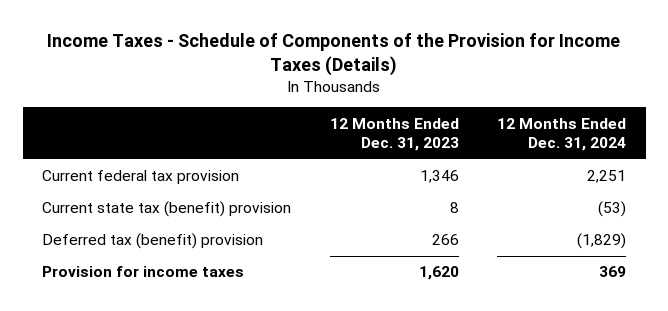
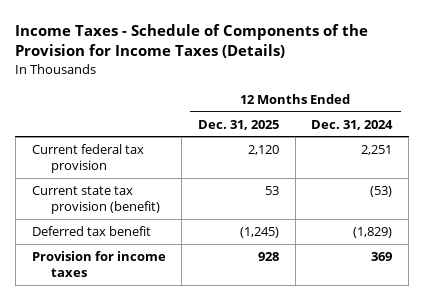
- | 12 Months Ended Dec. 31, 2023 | 12 Months Ended Dec. 31, 2024
+ | 12 Months Ended Dec. 31, 2025 | 12 Months Ended Dec. 31, 2024
- Current state tax (benefit) provision | 8 | (53)
- Deferred tax (benefit) provision | 266 | (1,829)
+ Current state tax provision (benefit) | 53 | (53)
+ Deferred tax benefit | (1,245) | (1,829)

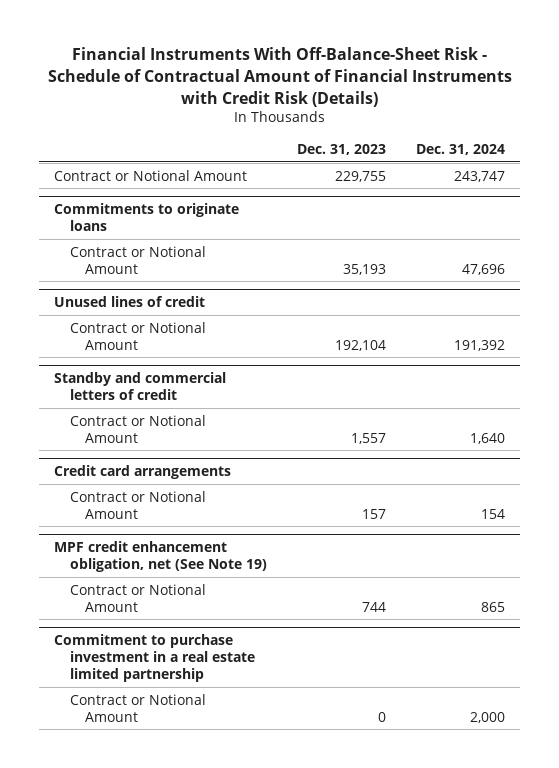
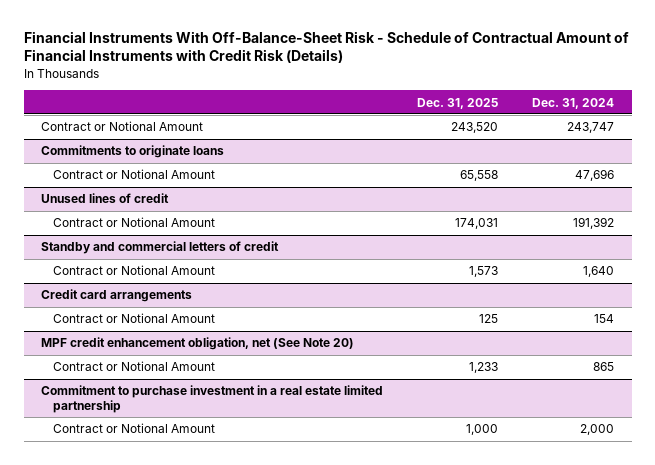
- | Dec. 31, 2023 | Dec. 31, 2024
+ | Dec. 31, 2025 | Dec. 31, 2024
- MPF credit enhancement obligation, net (See Note 19)
+ MPF credit enhancement obligation, net (See Note 20)

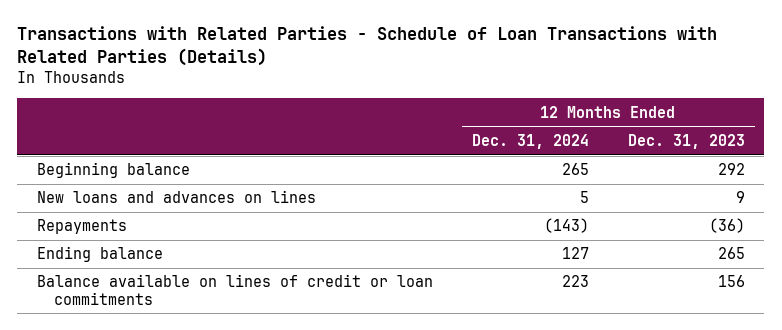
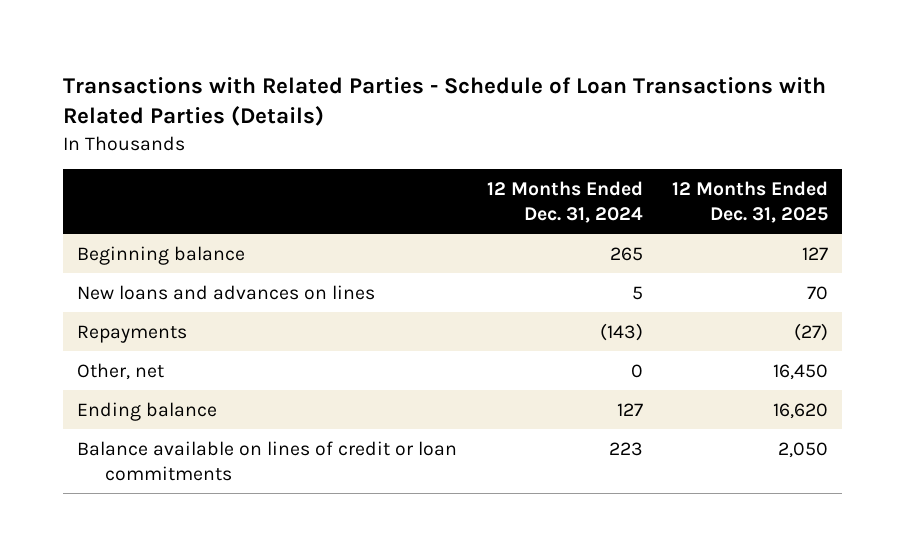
- | 12 Months Ended Dec. 31, 2024 | 12 Months Ended Dec. 31, 2023
+ | 12 Months Ended Dec. 31, 2024 | 12 Months Ended Dec. 31, 2025
+ Other, net | 0 | 16,450

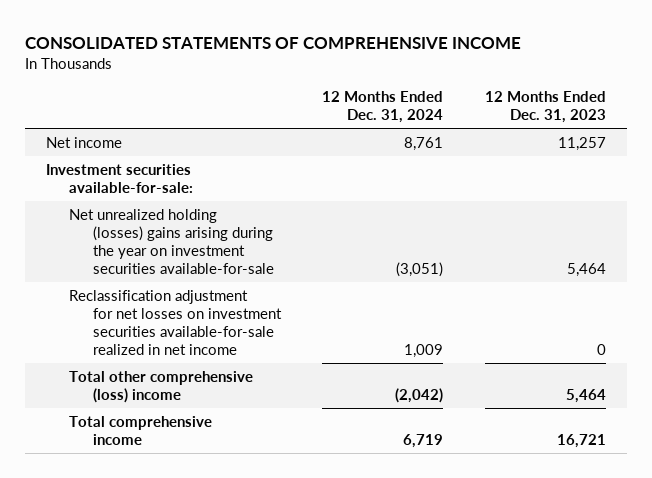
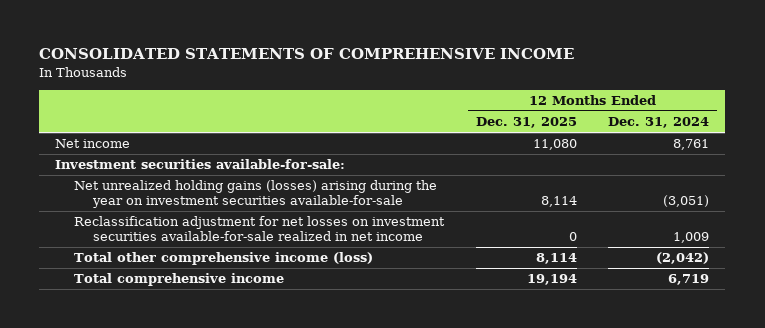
- | 12 Months Ended Dec. 31, 2024 | 12 Months Ended Dec. 31, 2023
+ | 12 Months Ended Dec. 31, 2025 | 12 Months Ended Dec. 31, 2024
- Net unrealized holding (losses) gains arising during the year on investment securities available-for-sale | (3,051) | 5,464
+ Net unrealized holding gains (losses) arising during the year on investment securities available-for-sale | 8,114 | (3,051)
- Total other comprehensive (loss) income | (2,042) | 5,464
+ Total other comprehensive income (loss) | 8,114 | (2,042)

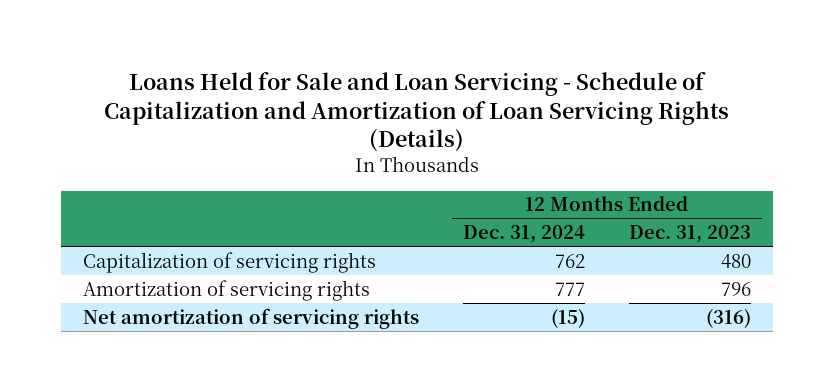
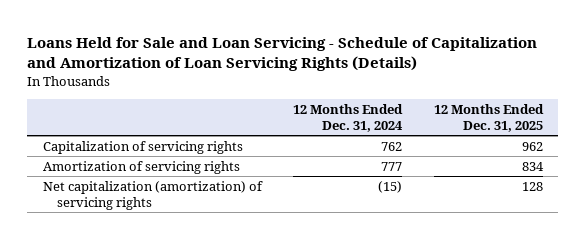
- | 12 Months Ended Dec. 31, 2024 | 12 Months Ended Dec. 31, 2023
+ | 12 Months Ended Dec. 31, 2024 | 12 Months Ended Dec. 31, 2025
- Net amortization of servicing rights | (15) | (316)
+ Net capitalization (amortization) of servicing rights | (15) | 128

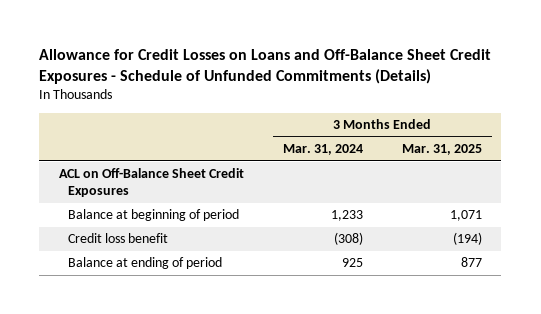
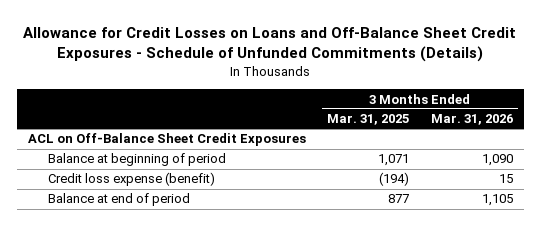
- | 3 Months Ended Mar. 31, 2024 | 3 Months Ended Mar. 31, 2025
+ | 3 Months Ended Mar. 31, 2025 | 3 Months Ended Mar. 31, 2026
- Credit loss benefit | (308) | (194)
- Balance at ending of period | 925 | 877
+ Credit loss expense (benefit) | (194) | 15
+ Balance at end of period | 877 | 1,105

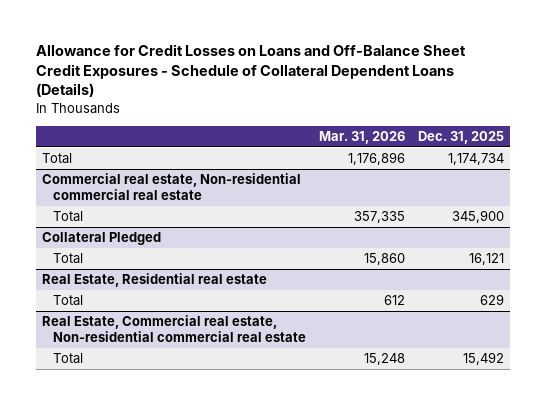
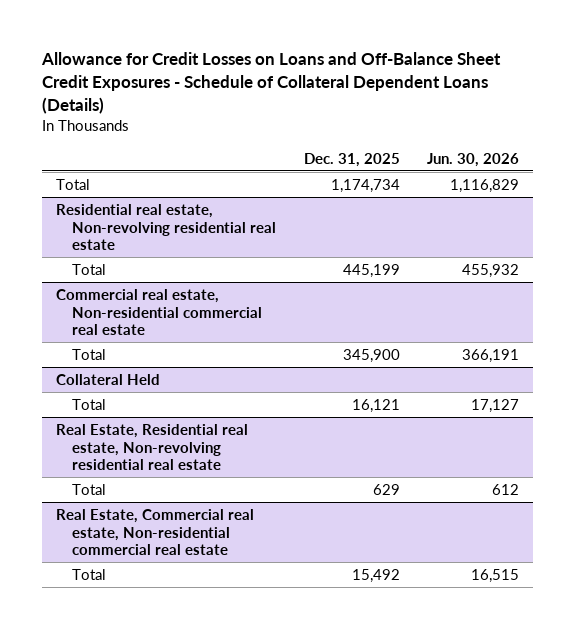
- | Mar. 31, 2026 | Dec. 31, 2025
+ | Dec. 31, 2025 | Jun. 30, 2026
+ Residential real estate, Non-revolving residential real estate
+ Total | 445,199 | 455,932
- Collateral Pledged
+ Collateral Held
- Real Estate, Residential real estate
+ Real Estate, Residential real estate, Non-revolving residential real estate

